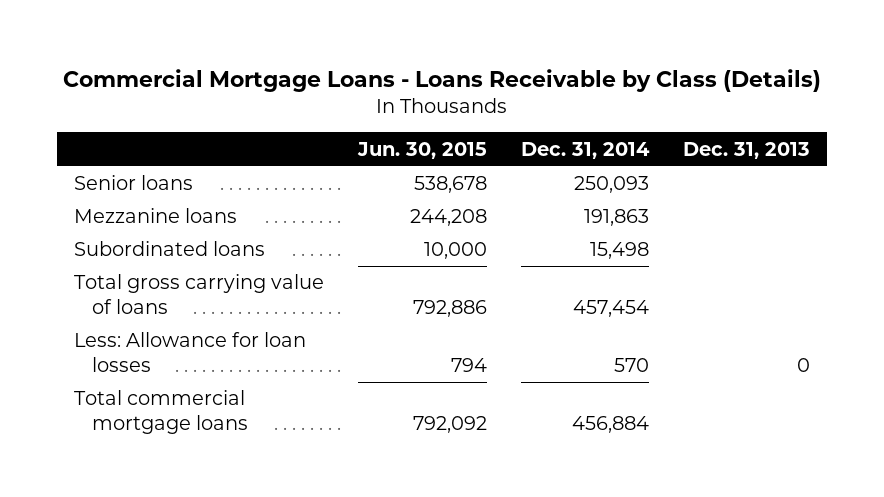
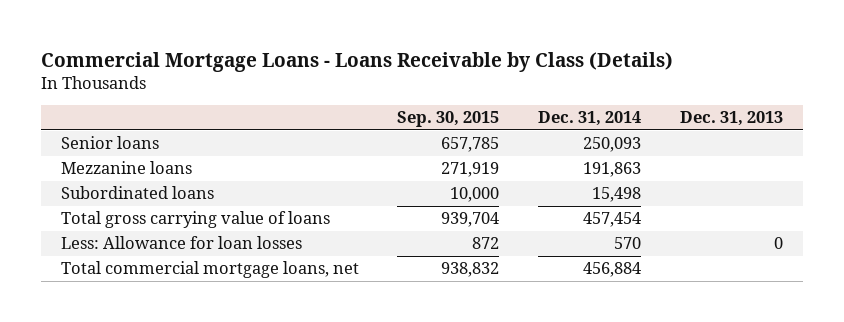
- | Jun. 30, 2015 | Dec. 31, 2014 | Dec. 31, 2013
+ | Sep. 30, 2015 | Dec. 31, 2014 | Dec. 31, 2013
- Total commercial mortgage loans | 792,092 | 456,884 |
+ Total commercial mortgage loans, net | 938,832 | 456,884 |

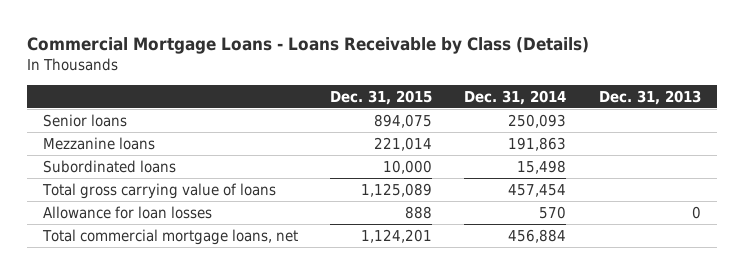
- | Sep. 30, 2015 | Dec. 31, 2014 | Dec. 31, 2013
+ | Dec. 31, 2015 | Dec. 31, 2014 | Dec. 31, 2013
- Less: Allowance for loan losses | 872 | 570 | 0
+ Allowance for loan losses | 888 | 570 | 0

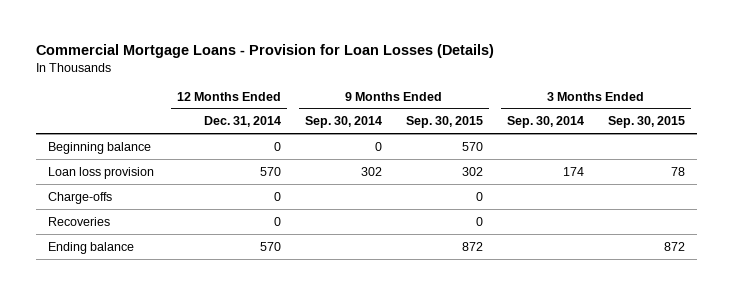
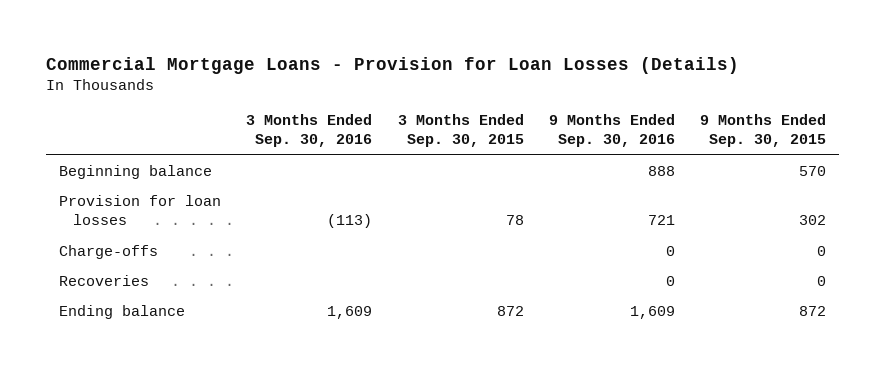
- | 12 Months Ended Dec. 31, 2014 | 9 Months Ended Sep. 30, 2014 | 9 Months Ended Sep. 30, 2015 | 3 Months Ended Sep. 30, 2014 | 3 Months Ended Sep. 30, 2015
+ | 3 Months Ended Sep. 30, 2016 | 3 Months Ended Sep. 30, 2015 | 9 Months Ended Sep. 30, 2016 | 9 Months Ended Sep. 30, 2015
- Loan loss provision | 570 | 302 | 302 | 174 | 78
+ Provision for loan losses | (113) | 78 | 721 | 302

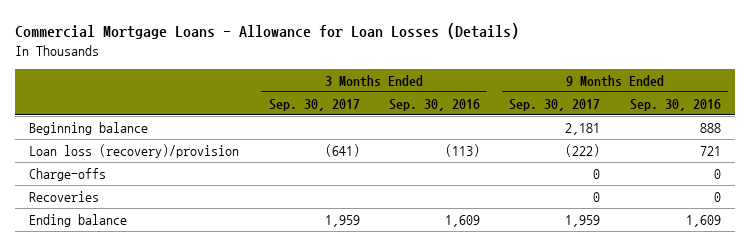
- Commercial Mortgage Loans - Provision for Loan Losses (Details)
+ Commercial Mortgage Loans - Allowance for Loan Losses (Details)
- | 3 Months Ended Sep. 30, 2016 | 3 Months Ended Sep. 30, 2015 | 9 Months Ended Sep. 30, 2016 | 9 Months Ended Sep. 30, 2015
+ | 3 Months Ended Sep. 30, 2017 | 3 Months Ended Sep. 30, 2016 | 9 Months Ended Sep. 30, 2017 | 9 Months Ended Sep. 30, 2016
- Provision for loan losses | (113) | 78 | 721 | 302
+ Loan loss (recovery)/provision | (641) | (113) | (222) | 721

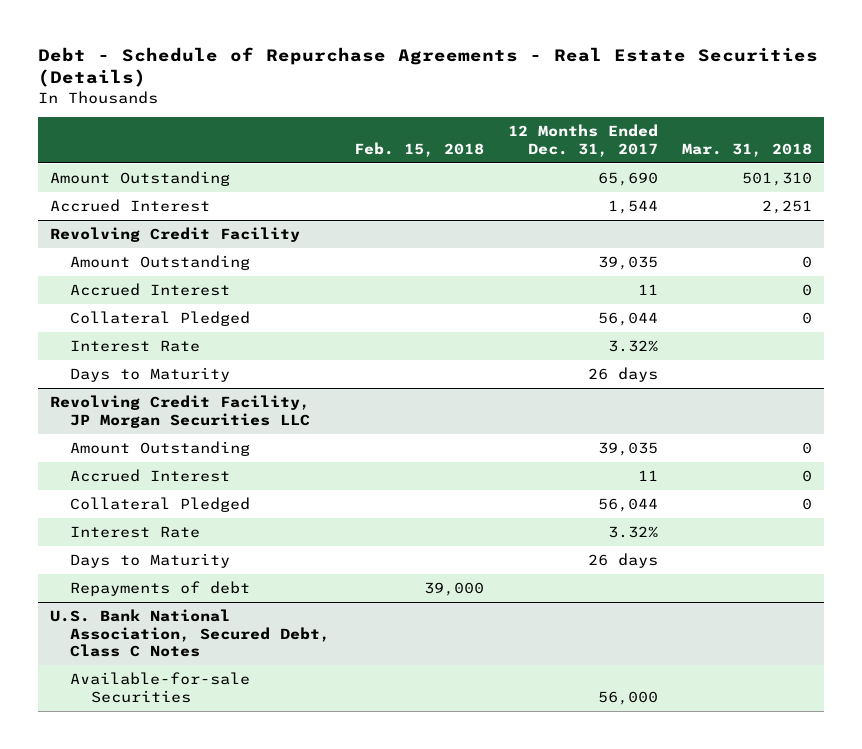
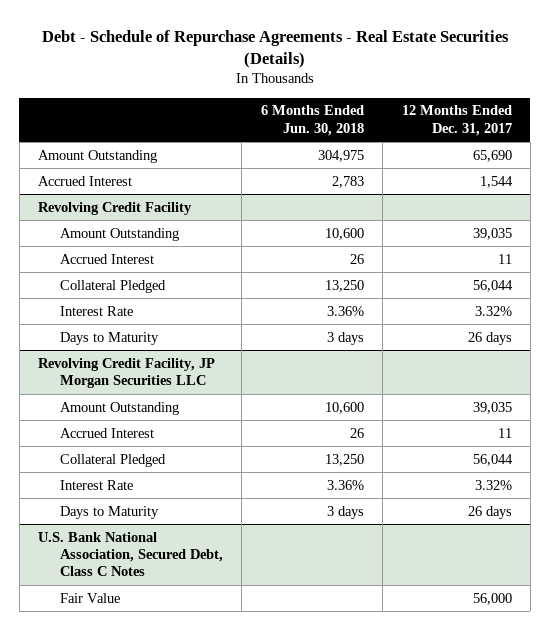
- | Feb. 15, 2018 | 12 Months Ended Dec. 31, 2017 | Mar. 31, 2018
+ | 6 Months Ended Jun. 30, 2018 | 12 Months Ended Dec. 31, 2017
@ Revolving Credit Facility, JP Morgan Securities LLC
- Repayments of debt | 39,000 | |
@ U.S. Bank National Association, Secured Debt, Class C Notes
- Available-for-sale Securities | | 56,000 |
+ Fair Value | | 56,000

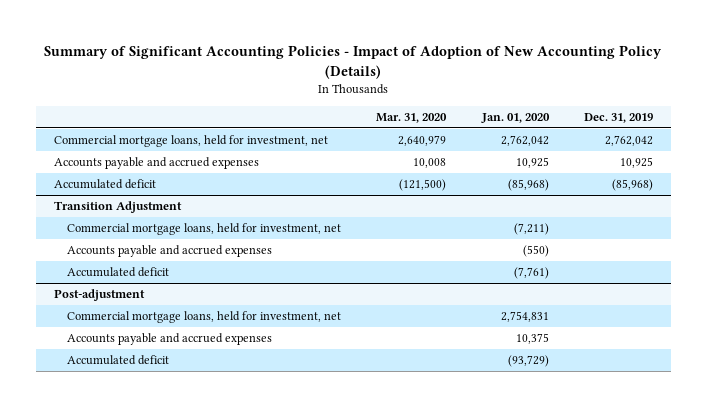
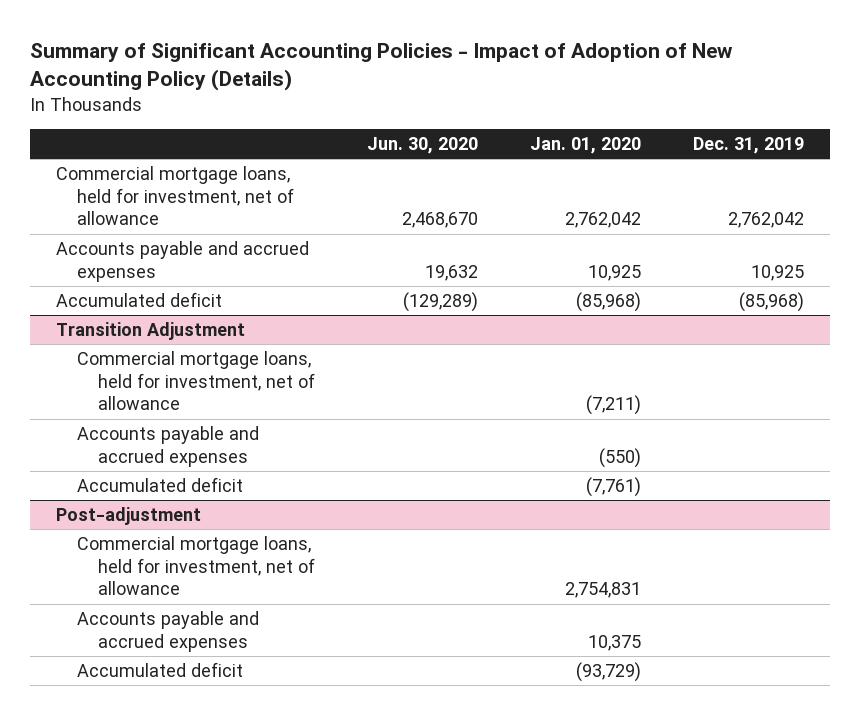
- | Mar. 31, 2020 | Jan. 01, 2020 | Dec. 31, 2019
+ | Jun. 30, 2020 | Jan. 01, 2020 | Dec. 31, 2019
- Commercial mortgage loans, held for investment, net | 2,640,979 | 2,762,042 | 2,762,042
+ Commercial mortgage loans, held for investment, net of allowance | 2,468,670 | 2,762,042 | 2,762,042
@ Transition Adjustment
- Commercial mortgage loans, held for investment, net | | (7,211) |
+ Commercial mortgage loans, held for investment, net of allowance | | (7,211) |
@ Post-adjustment
- Commercial mortgage loans, held for investment, net | | 2,754,831 |
+ Commercial mortgage loans, held for investment, net of allowance | | 2,754,831 |

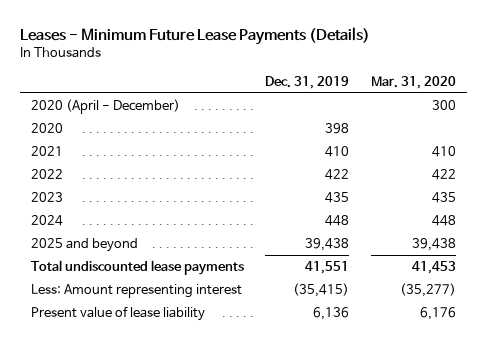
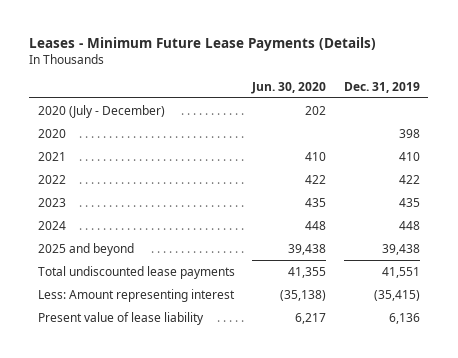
- | Dec. 31, 2019 | Mar. 31, 2020
+ | Jun. 30, 2020 | Dec. 31, 2019
- 2020 (April - December) | | 300
+ 2020 (July - December) | 202 |

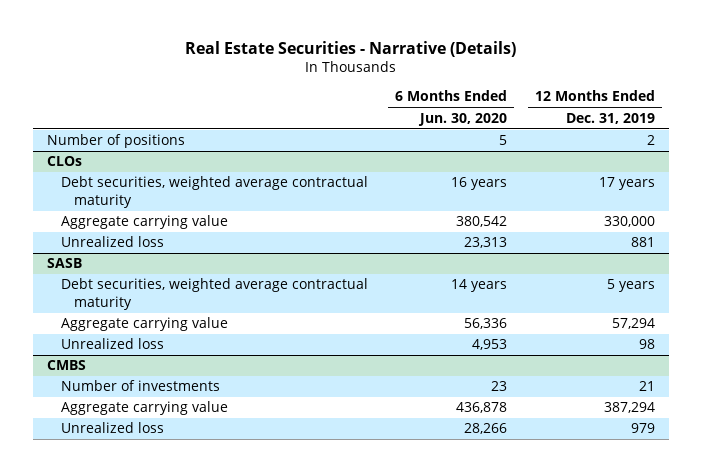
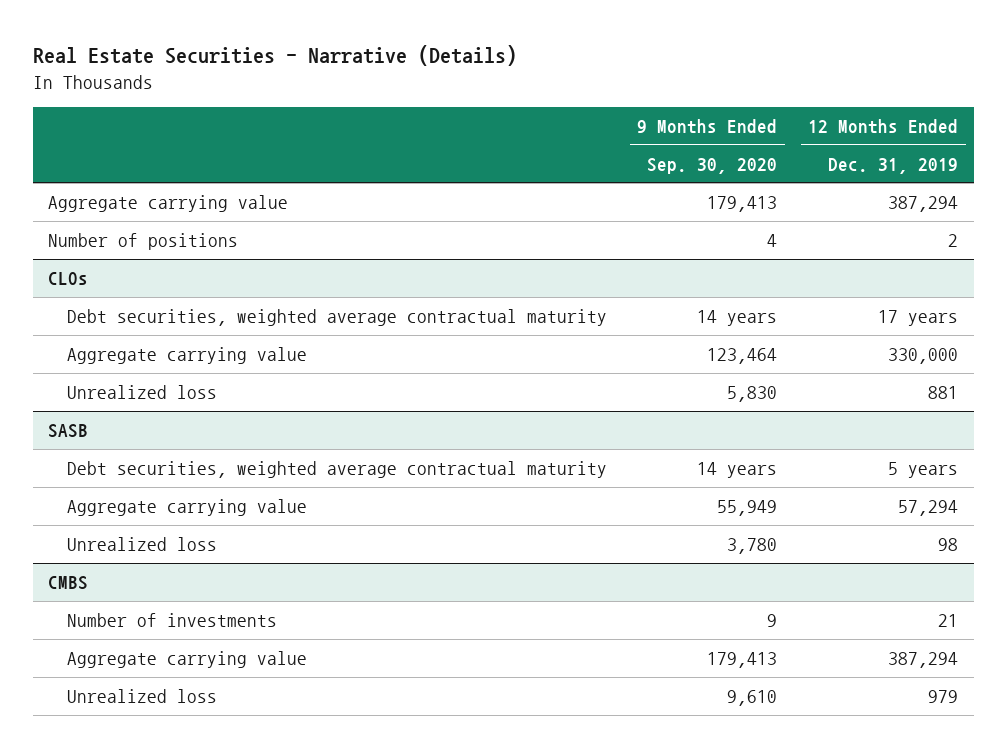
- | 6 Months Ended Jun. 30, 2020 | 12 Months Ended Dec. 31, 2019
+ | 9 Months Ended Sep. 30, 2020 | 12 Months Ended Dec. 31, 2019
+ Aggregate carrying value | 179,413 | 387,294

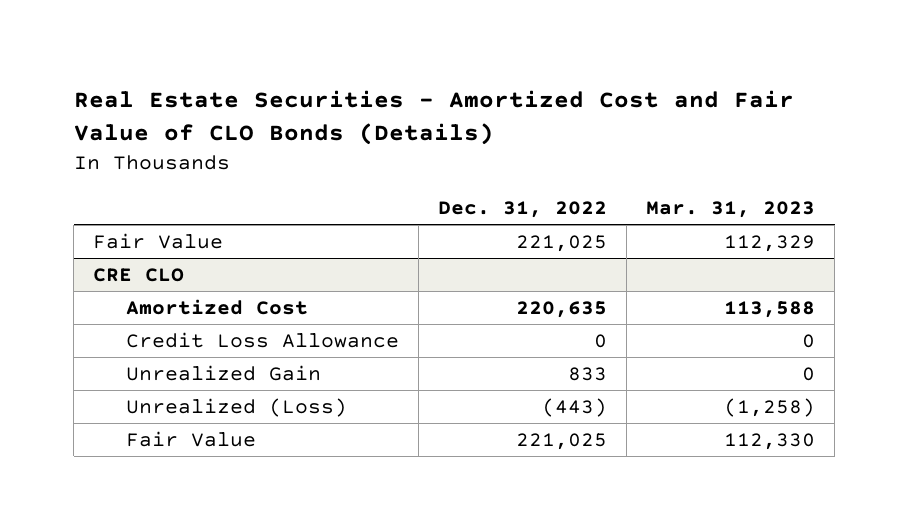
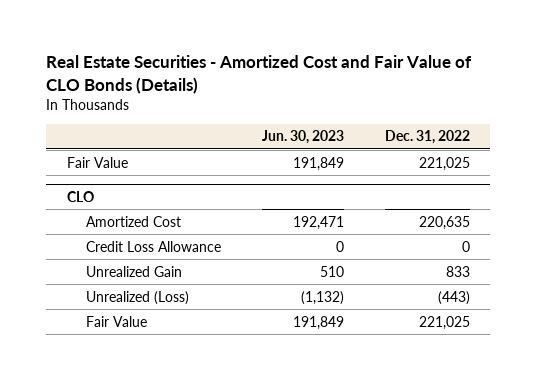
- | Dec. 31, 2022 | Mar. 31, 2023
+ | Jun. 30, 2023 | Dec. 31, 2022
- CRE CLO
+ CLO

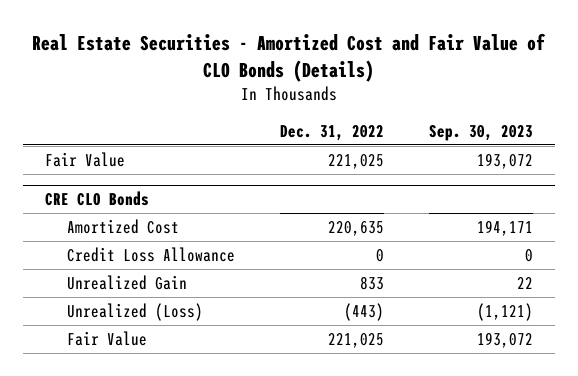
- | Jun. 30, 2023 | Dec. 31, 2022
+ | Dec. 31, 2022 | Sep. 30, 2023
- CLO
+ CRE CLO Bonds

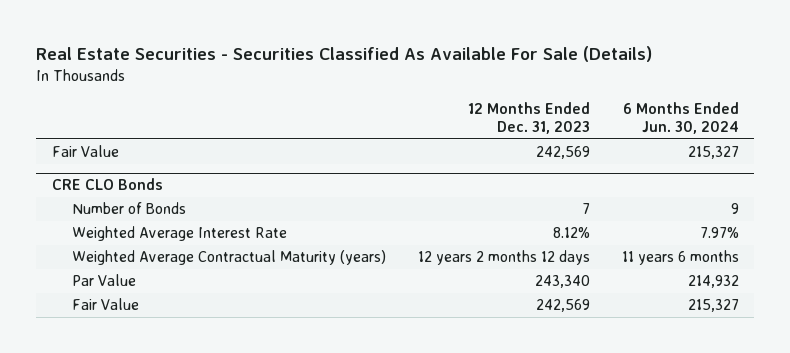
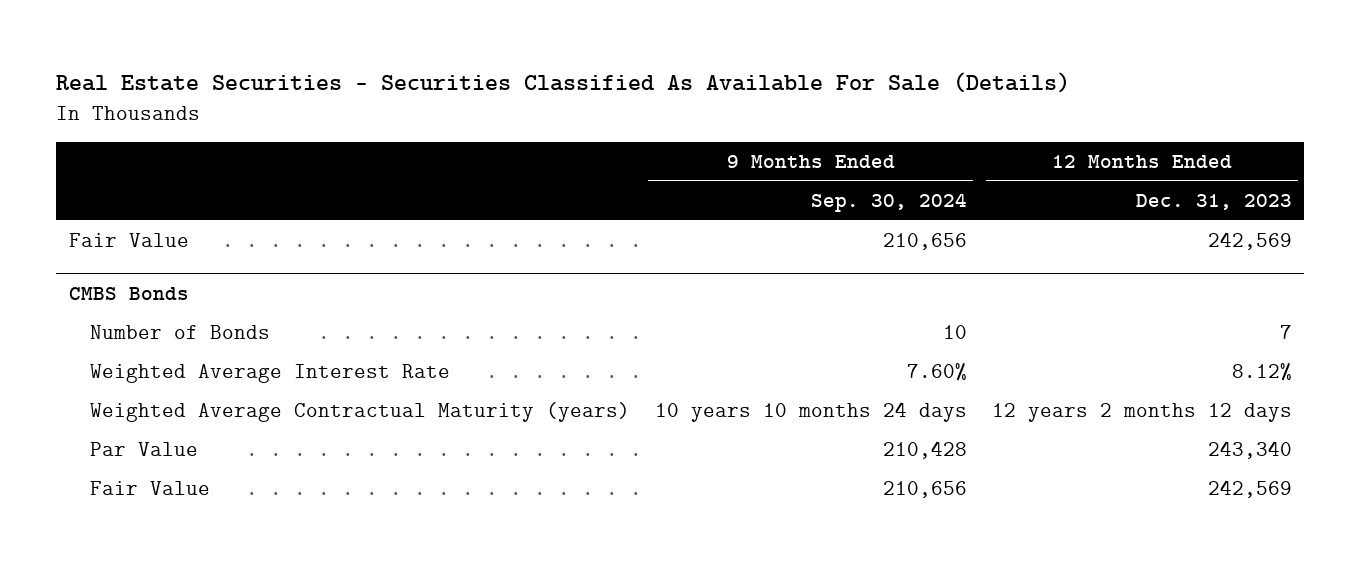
- | 12 Months Ended Dec. 31, 2023 | 6 Months Ended Jun. 30, 2024
+ | 9 Months Ended Sep. 30, 2024 | 12 Months Ended Dec. 31, 2023
- CRE CLO Bonds
+ CMBS Bonds

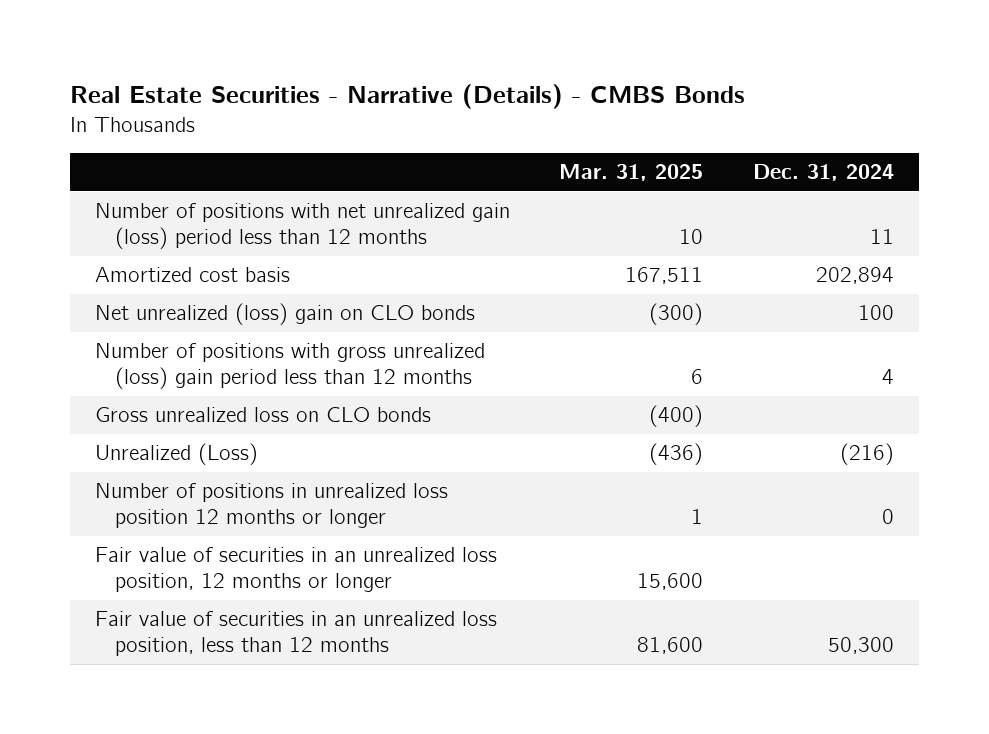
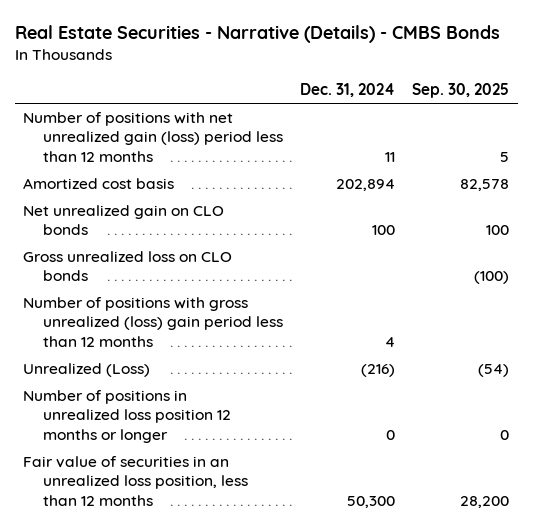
- | Mar. 31, 2025 | Dec. 31, 2024
+ | Dec. 31, 2024 | Sep. 30, 2025
- Net unrealized (loss) gain on CLO bonds | (300) | 100
+ Net unrealized gain on CLO bonds | 100 | 100
moved down: Number of positions with gross unrealized (loss) gain period less than 12 months | 4 |
- Fair value of securities in an unrealized loss position, 12 months or longer | 15,600 |

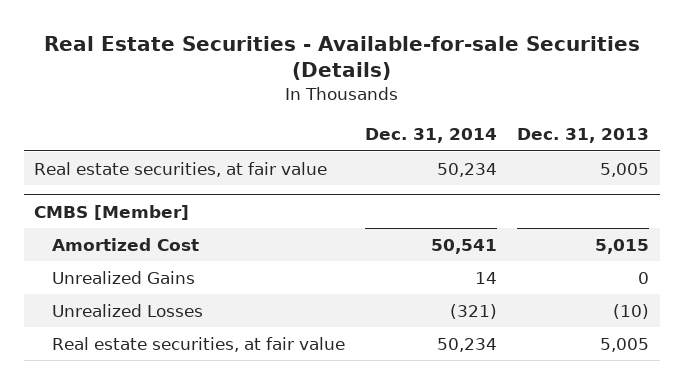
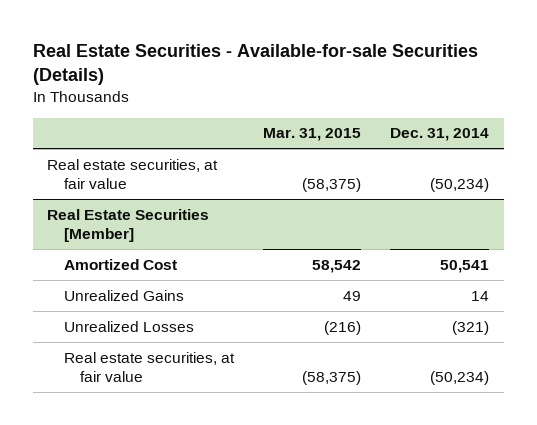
- | Dec. 31, 2014 | Dec. 31, 2013
+ | Mar. 31, 2015 | Dec. 31, 2014
- Real estate securities, at fair value | 50,234 | 5,005
- CMBS [Member]
+ Real estate securities, at fair value | (58,375) | (50,234)
+ Real Estate Securities [Member]
- Real estate securities, at fair value | 50,234 | 5,005
+ Real estate securities, at fair value | (58,375) | (50,234)

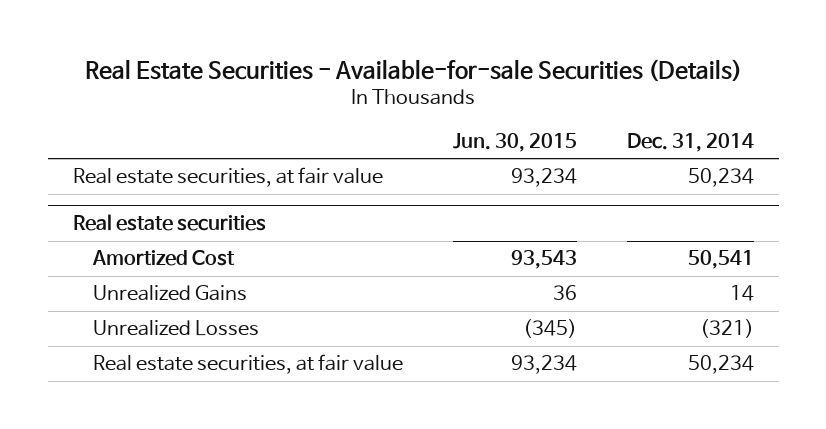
- | Mar. 31, 2015 | Dec. 31, 2014
+ | Jun. 30, 2015 | Dec. 31, 2014
- Real estate securities, at fair value | (58,375) | (50,234)
- Real Estate Securities [Member]
+ Real estate securities, at fair value | 93,234 | 50,234
+ Real estate securities
- Real estate securities, at fair value | (58,375) | (50,234)
+ Real estate securities, at fair value | 93,234 | 50,234

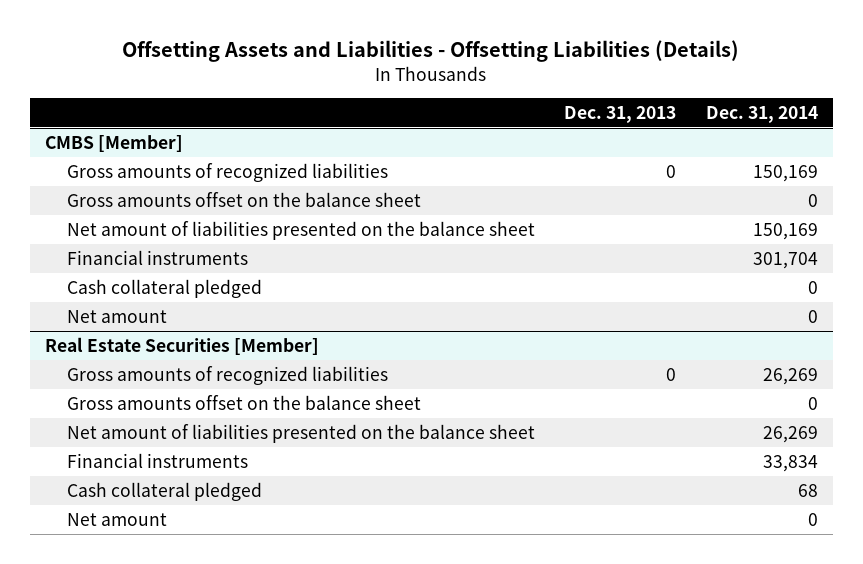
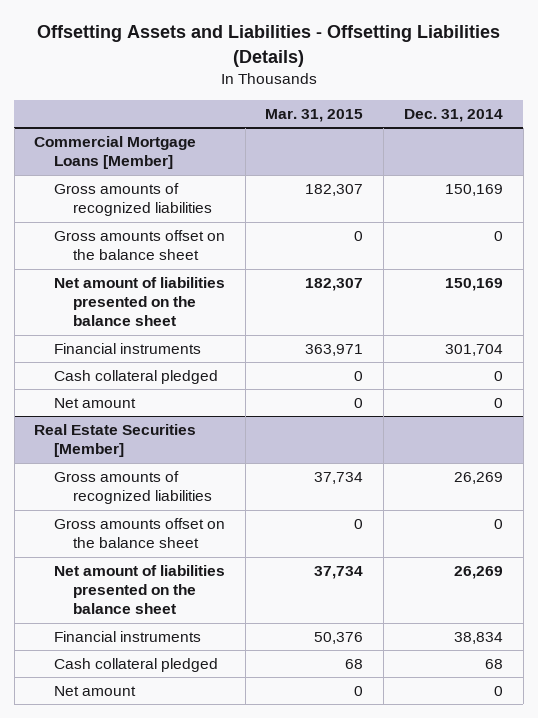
- | Dec. 31, 2013 | Dec. 31, 2014
+ | Mar. 31, 2015 | Dec. 31, 2014
- CMBS [Member]
+ Commercial Mortgage Loans [Member]
@ Real Estate Securities [Member]
- Financial instruments | | 33,834
+ Financial instruments | 50,376 | 38,834

